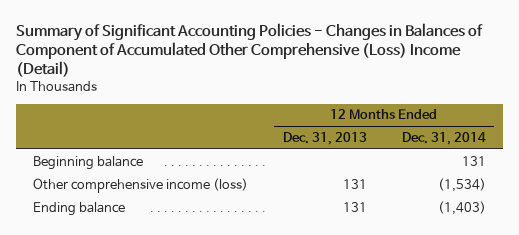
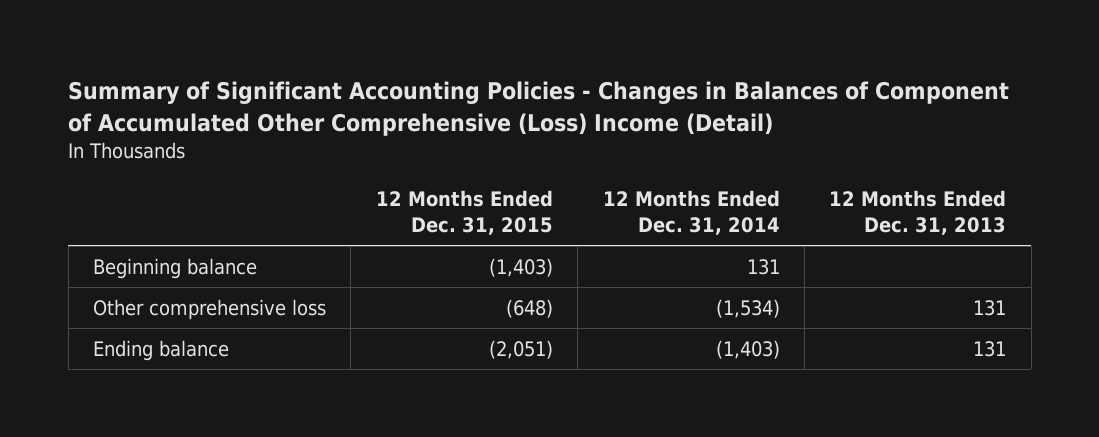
- | 12 Months Ended Dec. 31, 2013 | 12 Months Ended Dec. 31, 2014
+ | 12 Months Ended Dec. 31, 2015 | 12 Months Ended Dec. 31, 2014 | 12 Months Ended Dec. 31, 2013
- Other comprehensive income (loss) | 131 | (1,534)
+ Other comprehensive loss | (648) | (1,534) | 131

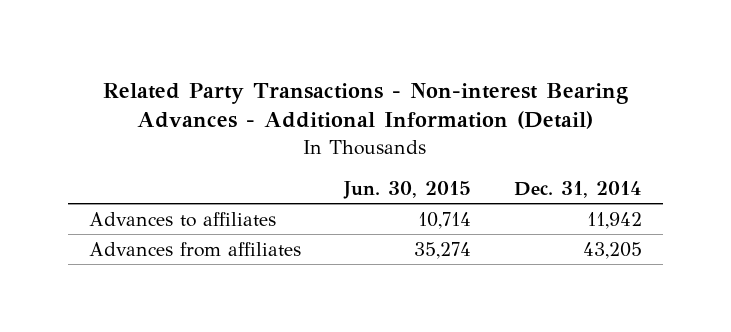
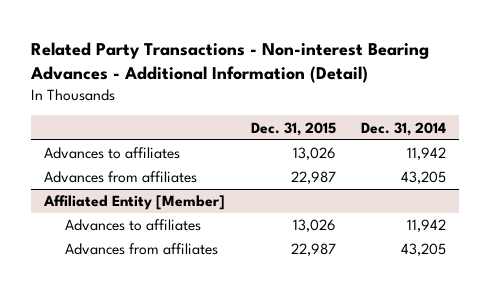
- | Jun. 30, 2015 | Dec. 31, 2014
+ | Dec. 31, 2015 | Dec. 31, 2014
+ Affiliated Entity [Member]
+ Advances to affiliates | 13,026 | 11,942
+ Advances from affiliates | 22,987 | 43,205

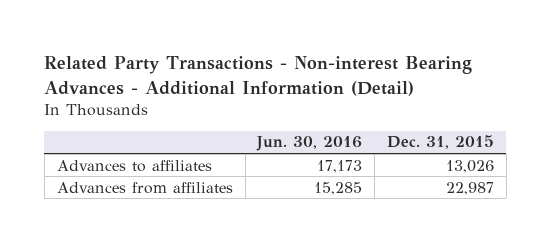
- | Dec. 31, 2015 | Dec. 31, 2014
+ | Jun. 30, 2016 | Dec. 31, 2015
- Affiliated Entity [Member]
- Advances to affiliates | 13,026 | 11,942
- Advances from affiliates | 22,987 | 43,205

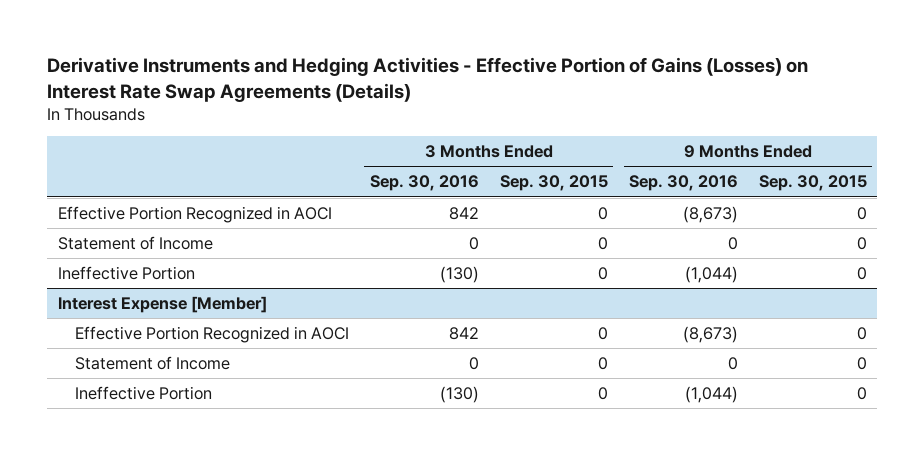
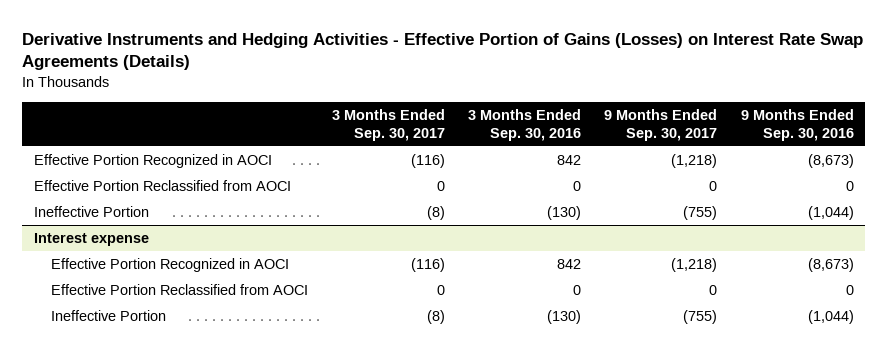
- | 3 Months Ended Sep. 30, 2016 | 3 Months Ended Sep. 30, 2015 | 9 Months Ended Sep. 30, 2016 | 9 Months Ended Sep. 30, 2015
+ | 3 Months Ended Sep. 30, 2017 | 3 Months Ended Sep. 30, 2016 | 9 Months Ended Sep. 30, 2017 | 9 Months Ended Sep. 30, 2016
- Statement of Income | 0 | 0 | 0 | 0
+ Effective Portion Reclassified from AOCI | 0 | 0 | 0 | 0
- Interest Expense [Member]
+ Interest expense
- Statement of Income | 0 | 0 | 0 | 0
+ Effective Portion Reclassified from AOCI | 0 | 0 | 0 | 0

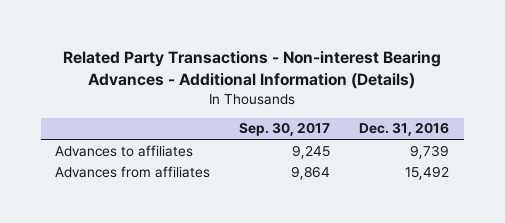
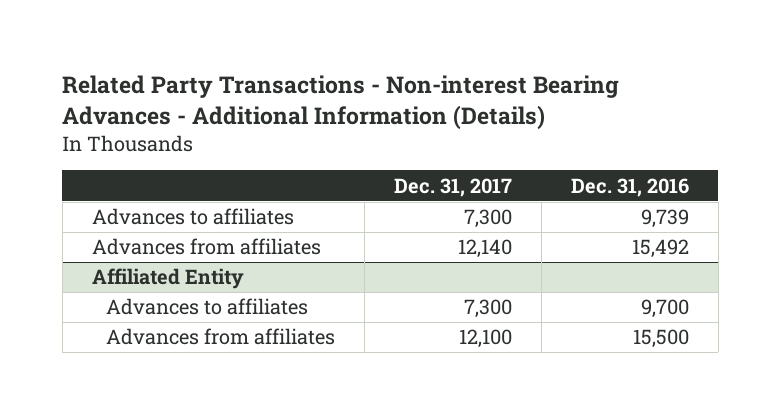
- | Sep. 30, 2017 | Dec. 31, 2016
+ | Dec. 31, 2017 | Dec. 31, 2016
+ Affiliated Entity
+ Advances to affiliates | 7,300 | 9,700
+ Advances from affiliates | 12,100 | 15,500

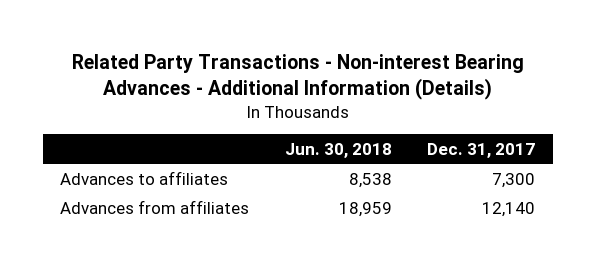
- | Dec. 31, 2017 | Dec. 31, 2016
+ | Jun. 30, 2018 | Dec. 31, 2017
- Affiliated Entity
- Advances to affiliates | 7,300 | 9,700
- Advances from affiliates | 12,100 | 15,500

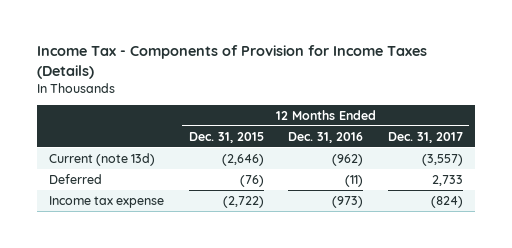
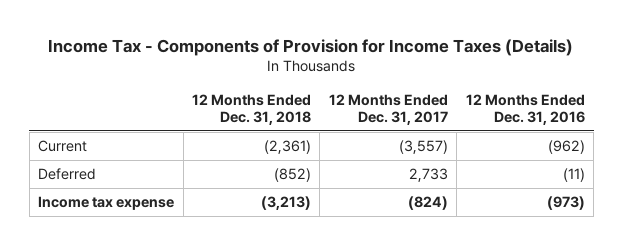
- | 12 Months Ended Dec. 31, 2015 | 12 Months Ended Dec. 31, 2016 | 12 Months Ended Dec. 31, 2017
+ | 12 Months Ended Dec. 31, 2018 | 12 Months Ended Dec. 31, 2017 | 12 Months Ended Dec. 31, 2016
- Current (note 13d) | (2,646) | (962) | (3,557)
+ Current | (2,361) | (3,557) | (962)

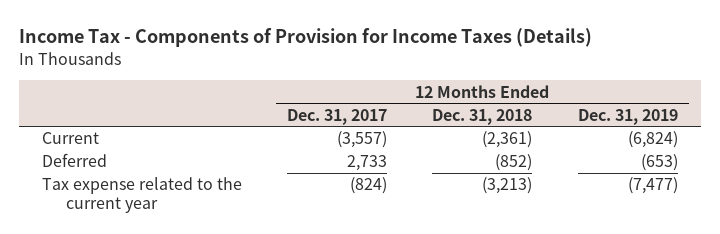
- | 12 Months Ended Dec. 31, 2018 | 12 Months Ended Dec. 31, 2017 | 12 Months Ended Dec. 31, 2016
+ | 12 Months Ended Dec. 31, 2017 | 12 Months Ended Dec. 31, 2018 | 12 Months Ended Dec. 31, 2019
- Income tax expense | (3,213) | (824) | (973)
+ Tax expense related to the current year | (824) | (3,213) | (7,477)

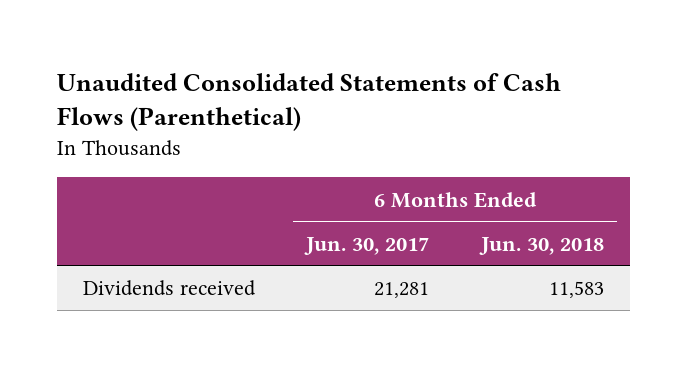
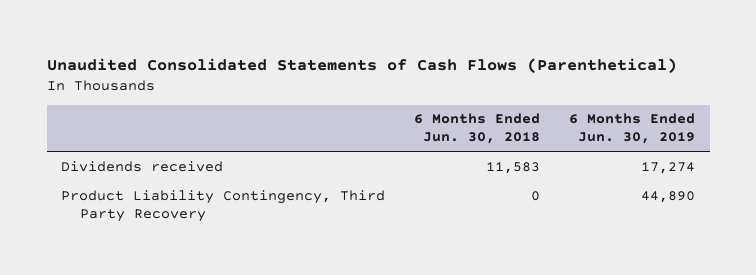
- | 6 Months Ended Jun. 30, 2017 | 6 Months Ended Jun. 30, 2018
+ | 6 Months Ended Jun. 30, 2018 | 6 Months Ended Jun. 30, 2019
+ Product Liability Contingency, Third Party Recovery | 0 | 44,890

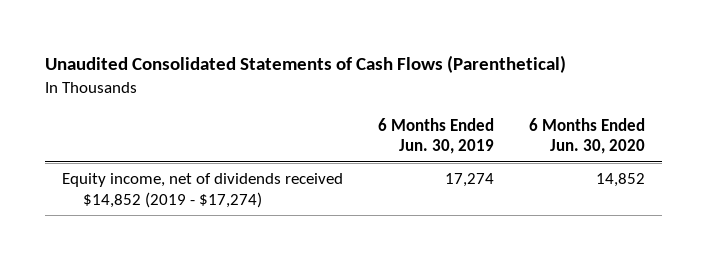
- | 6 Months Ended Jun. 30, 2018 | 6 Months Ended Jun. 30, 2019
+ | 6 Months Ended Jun. 30, 2019 | 6 Months Ended Jun. 30, 2020
- Dividends received | 11,583 | 17,274
- Product Liability Contingency, Third Party Recovery | 0 | 44,890
+ Equity income, net of dividends received $14,852 (2019 - $17,274) | 17,274 | 14,852

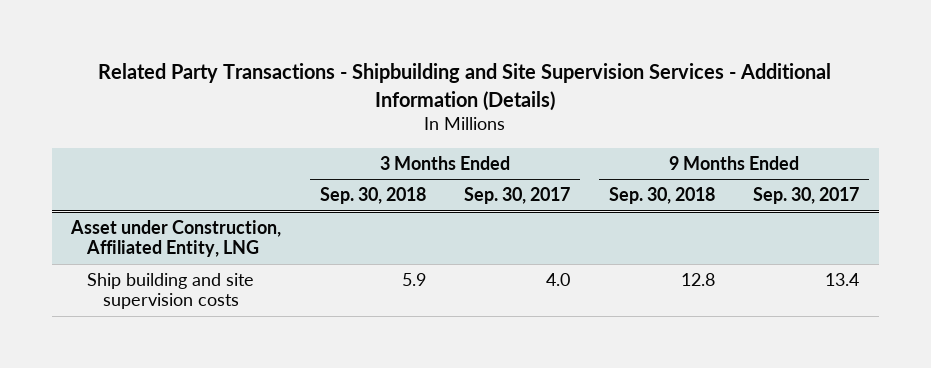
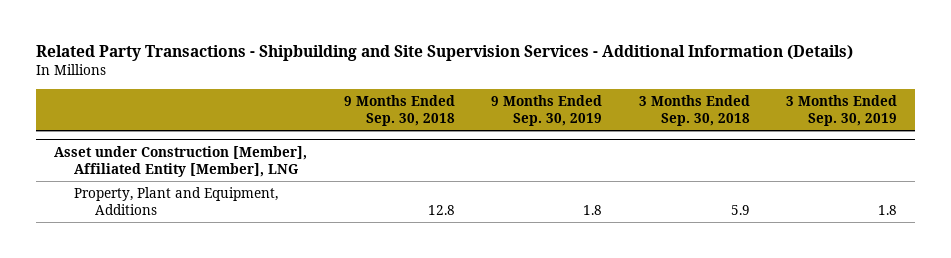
- | 3 Months Ended Sep. 30, 2018 | 3 Months Ended Sep. 30, 2017 | 9 Months Ended Sep. 30, 2018 | 9 Months Ended Sep. 30, 2017
+ | 9 Months Ended Sep. 30, 2018 | 9 Months Ended Sep. 30, 2019 | 3 Months Ended Sep. 30, 2018 | 3 Months Ended Sep. 30, 2019
- Asset under Construction, Affiliated Entity, LNG
- Ship building and site supervision costs | 5.9 | 4.0 | 12.8 | 13.4
+ Asset under Construction [Member], Affiliated Entity [Member], LNG
+ Property, Plant and Equipment, Additions | 12.8 | 1.8 | 5.9 | 1.8

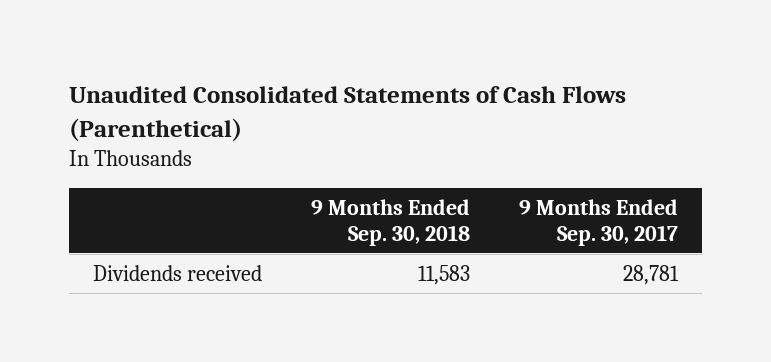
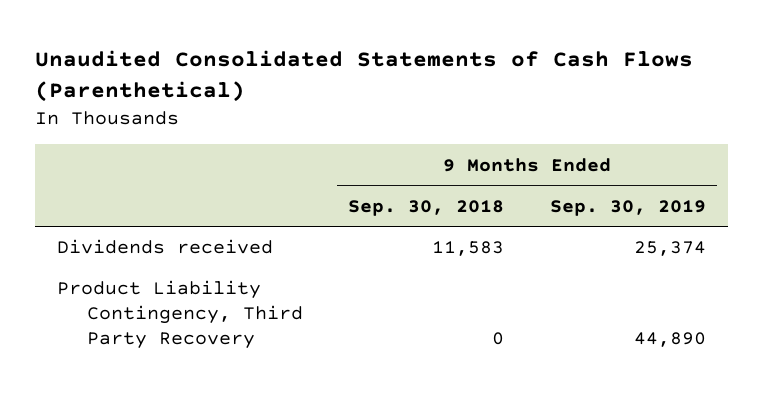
- | 9 Months Ended Sep. 30, 2018 | 9 Months Ended Sep. 30, 2017
+ | 9 Months Ended Sep. 30, 2018 | 9 Months Ended Sep. 30, 2019
+ Product Liability Contingency, Third Party Recovery | 0 | 44,890

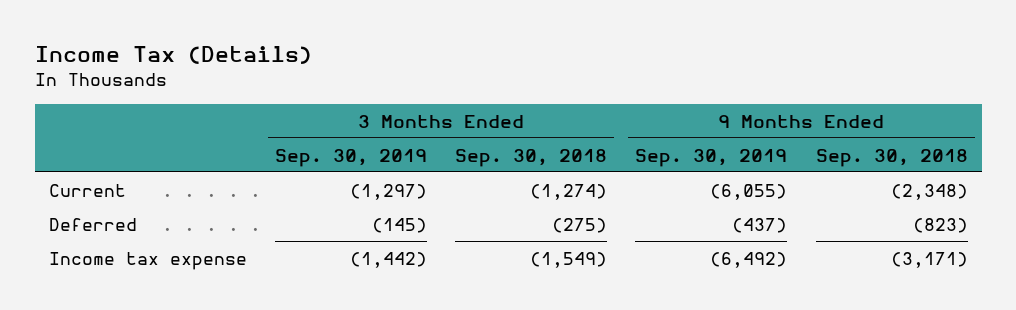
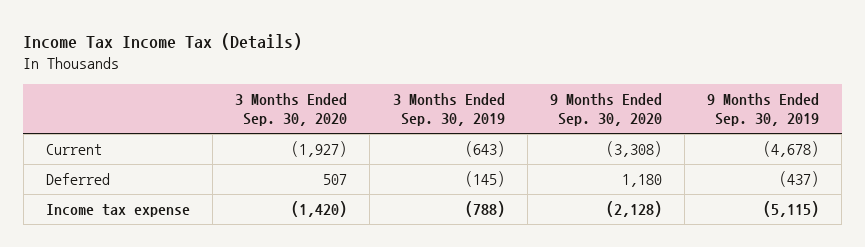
- Income Tax (Details)
+ Income Tax Income Tax (Details)
- | 3 Months Ended Sep. 30, 2019 | 3 Months Ended Sep. 30, 2018 | 9 Months Ended Sep. 30, 2019 | 9 Months Ended Sep. 30, 2018
+ | 3 Months Ended Sep. 30, 2020 | 3 Months Ended Sep. 30, 2019 | 9 Months Ended Sep. 30, 2020 | 9 Months Ended Sep. 30, 2019
- Current | (1,297) | (1,274) | (6,055) | (2,348)
+ Current | (1,927) | (643) | (3,308) | (4,678)
- Income tax expense | (1,442) | (1,549) | (6,492) | (3,171)
+ Income tax expense | (1,420) | (788) | (2,128) | (5,115)

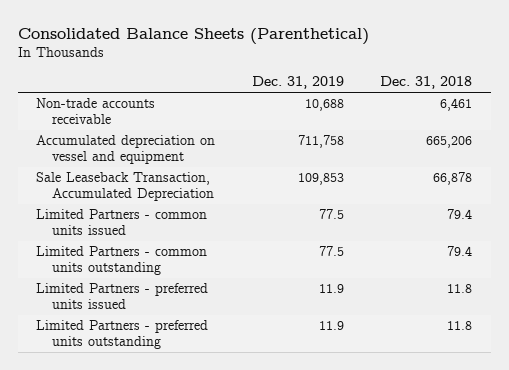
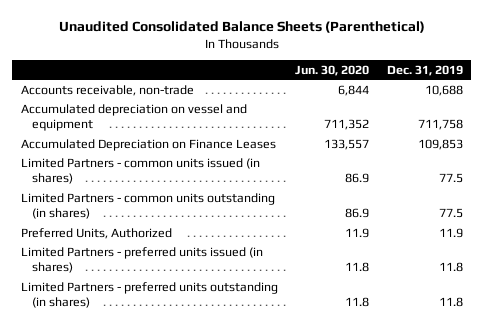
- Consolidated Balance Sheets (Parenthetical)
+ Unaudited Consolidated Balance Sheets (Parenthetical)
- | Dec. 31, 2019 | Dec. 31, 2018
+ | Jun. 30, 2020 | Dec. 31, 2019
- Non-trade accounts receivable | 10,688 | 6,461
+ Accounts receivable, non-trade | 6,844 | 10,688
- Sale Leaseback Transaction, Accumulated Depreciation | 109,853 | 66,878
- Limited Partners - common units issued | 77.5 | 79.4
- Limited Partners - common units outstanding | 77.5 | 79.4
- Limited Partners - preferred units issued | 11.9 | 11.8
- Limited Partners - preferred units outstanding | 11.9 | 11.8
+ Accumulated Depreciation on Finance Leases | 133,557 | 109,853
+ Limited Partners - common units issued (in shares) | 86.9 | 77.5
+ Limited Partners - common units outstanding (in shares) | 86.9 | 77.5
+ Preferred Units, Authorized | 11.9 | 11.9
+ Limited Partners - preferred units issued (in shares) | 11.8 | 11.8
+ Limited Partners - preferred units outstanding (in shares) | 11.8 | 11.8

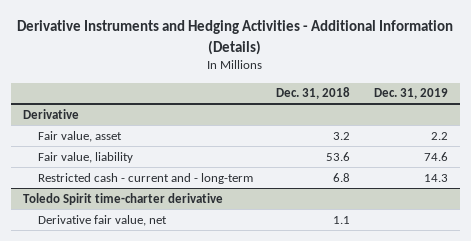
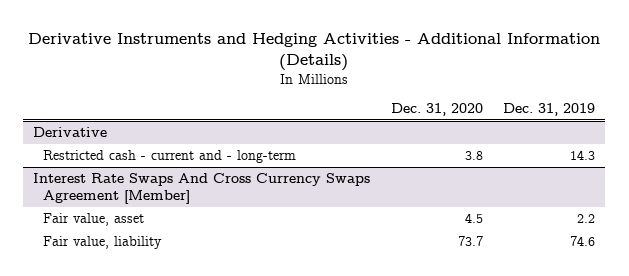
- | Dec. 31, 2018 | Dec. 31, 2019
+ | Dec. 31, 2020 | Dec. 31, 2019
@ Derivative
moved up: Restricted cash - current and - long-term | 3.8 | 14.3
+ Interest Rate Swaps And Cross Currency Swaps Agreement [Member]
- Toledo Spirit time-charter derivative
- Derivative fair value, net | 1.1 |

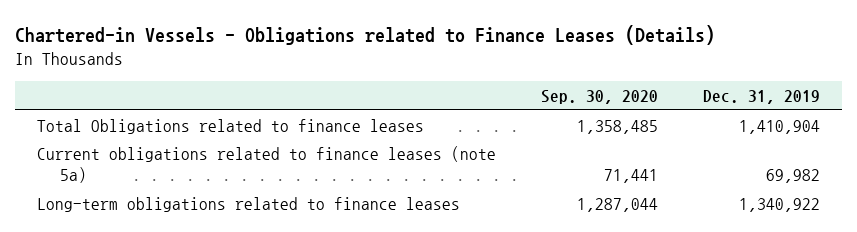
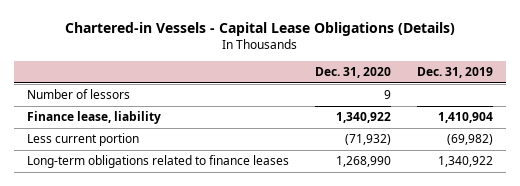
- Chartered-in Vessels - Obligations related to Finance Leases (Details)
+ Chartered-in Vessels - Capital Lease Obligations (Details)
- | Sep. 30, 2020 | Dec. 31, 2019
+ | Dec. 31, 2020 | Dec. 31, 2019
- Total Obligations related to finance leases | 1,358,485 | 1,410,904
- Current obligations related to finance leases (note 5a) | 71,441 | 69,982
+ Number of lessors | 9 |
+ Finance lease, liability | 1,340,922 | 1,410,904
+ Less current portion | (71,932) | (69,982)

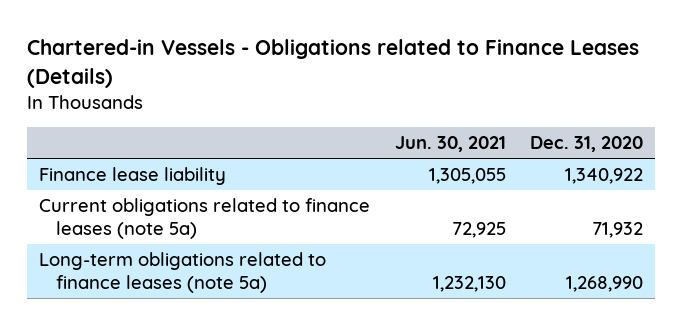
- Chartered-in Vessels - Capital Lease Obligations (Details)
+ Chartered-in Vessels - Obligations related to Finance Leases (Details)
- | Dec. 31, 2020 | Dec. 31, 2019
+ | Jun. 30, 2021 | Dec. 31, 2020
- Number of lessors | 9 |
- Finance lease, liability | 1,340,922 | 1,410,904
- Less current portion | (71,932) | (69,982)
- Long-term obligations related to finance leases | 1,268,990 | 1,340,922
+ Finance lease liability | 1,305,055 | 1,340,922
+ Current obligations related to finance leases (note 5a) | 72,925 | 71,932
+ Long-term obligations related to finance leases (note 5a) | 1,232,130 | 1,268,990

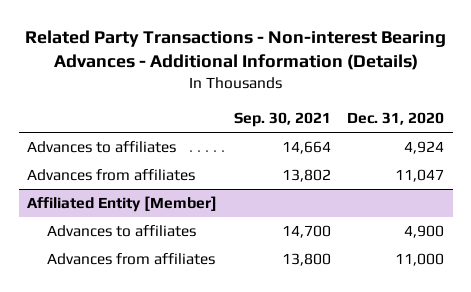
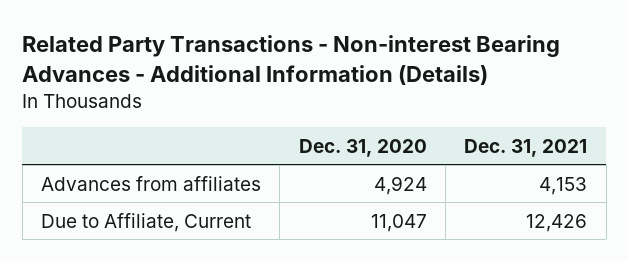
- | Sep. 30, 2021 | Dec. 31, 2020
+ | Dec. 31, 2020 | Dec. 31, 2021
- Advances to affiliates | 14,664 | 4,924
- Advances from affiliates | 13,802 | 11,047
- Affiliated Entity [Member]
- Advances to affiliates | 14,700 | 4,900
- Advances from affiliates | 13,800 | 11,000
+ Advances from affiliates | 4,924 | 4,153
+ Due to Affiliate, Current | 11,047 | 12,426

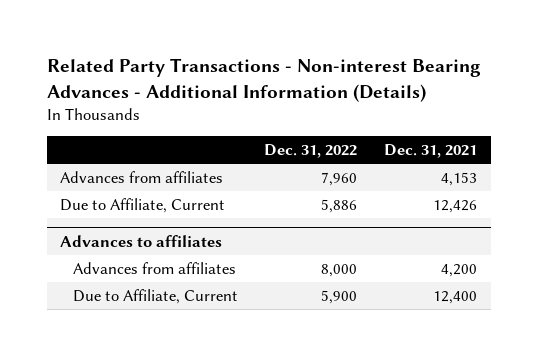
- | Dec. 31, 2020 | Dec. 31, 2021
+ | Dec. 31, 2022 | Dec. 31, 2021
+ Advances to affiliates
+ Advances from affiliates | 8,000 | 4,200
+ Due to Affiliate, Current | 5,900 | 12,400

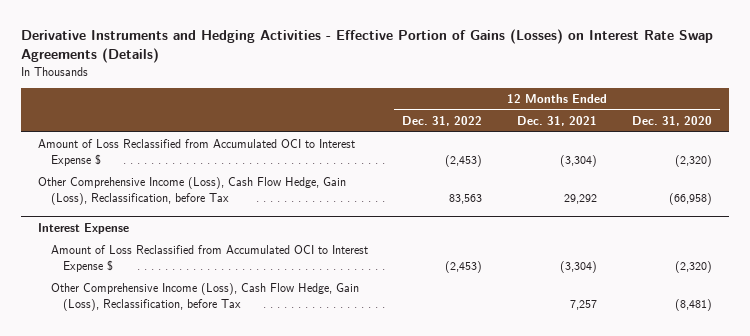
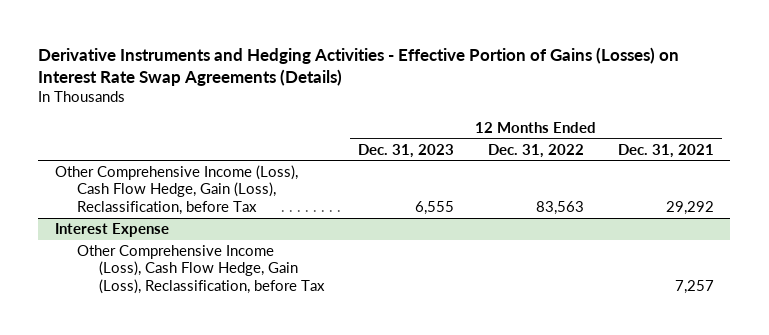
- | 12 Months Ended Dec. 31, 2022 | 12 Months Ended Dec. 31, 2021 | 12 Months Ended Dec. 31, 2020
+ | 12 Months Ended Dec. 31, 2023 | 12 Months Ended Dec. 31, 2022 | 12 Months Ended Dec. 31, 2021
- Amount of Loss Reclassified from Accumulated OCI to Interest Expense $ | (2,453) | (3,304) | (2,320)
@ Interest Expense
- Amount of Loss Reclassified from Accumulated OCI to Interest Expense $ | (2,453) | (3,304) | (2,320)

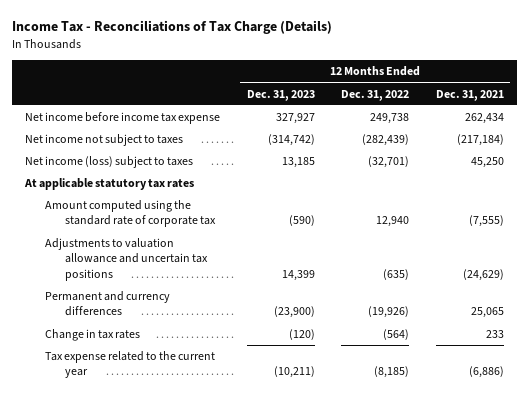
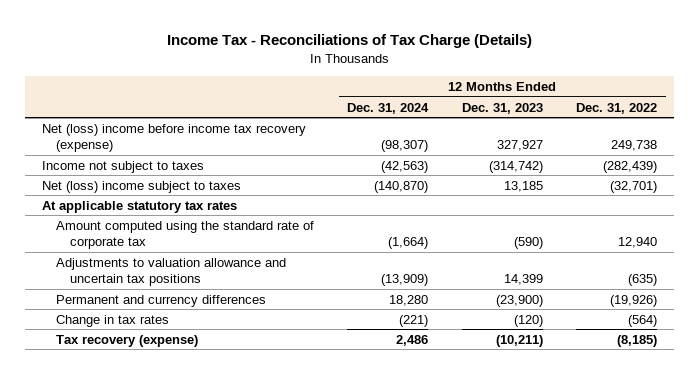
- | 12 Months Ended Dec. 31, 2023 | 12 Months Ended Dec. 31, 2022 | 12 Months Ended Dec. 31, 2021
+ | 12 Months Ended Dec. 31, 2024 | 12 Months Ended Dec. 31, 2023 | 12 Months Ended Dec. 31, 2022
- Net income before income tax expense | 327,927 | 249,738 | 262,434
- Net income not subject to taxes | (314,742) | (282,439) | (217,184)
- Net income (loss) subject to taxes | 13,185 | (32,701) | 45,250
+ Net (loss) income before income tax recovery (expense) | (98,307) | 327,927 | 249,738
+ Income not subject to taxes | (42,563) | (314,742) | (282,439)
+ Net (loss) income subject to taxes | (140,870) | 13,185 | (32,701)
- Tax expense related to the current year | (10,211) | (8,185) | (6,886)
+ Tax recovery (expense) | 2,486 | (10,211) | (8,185)

